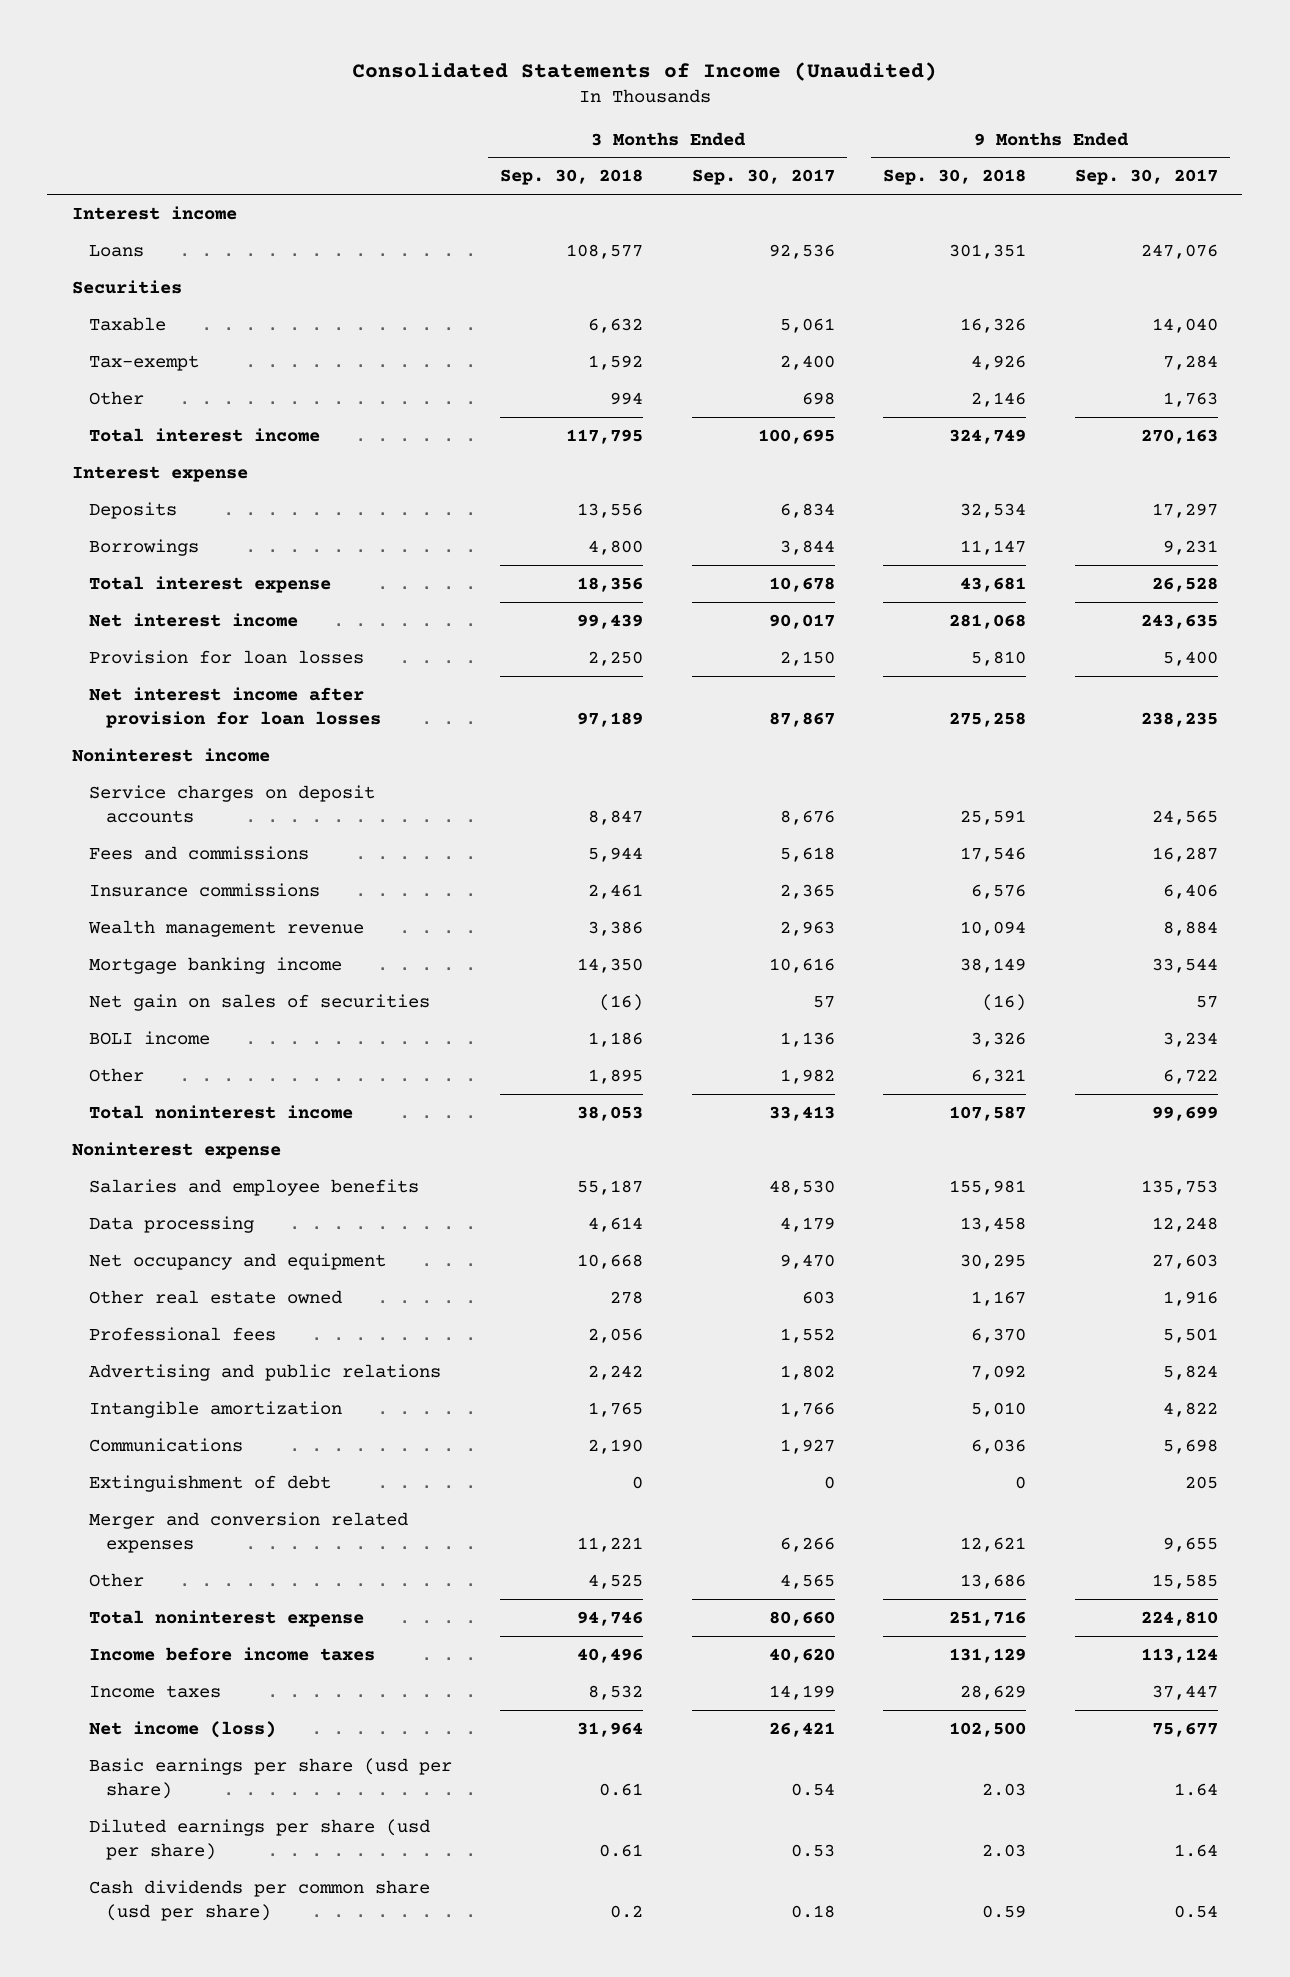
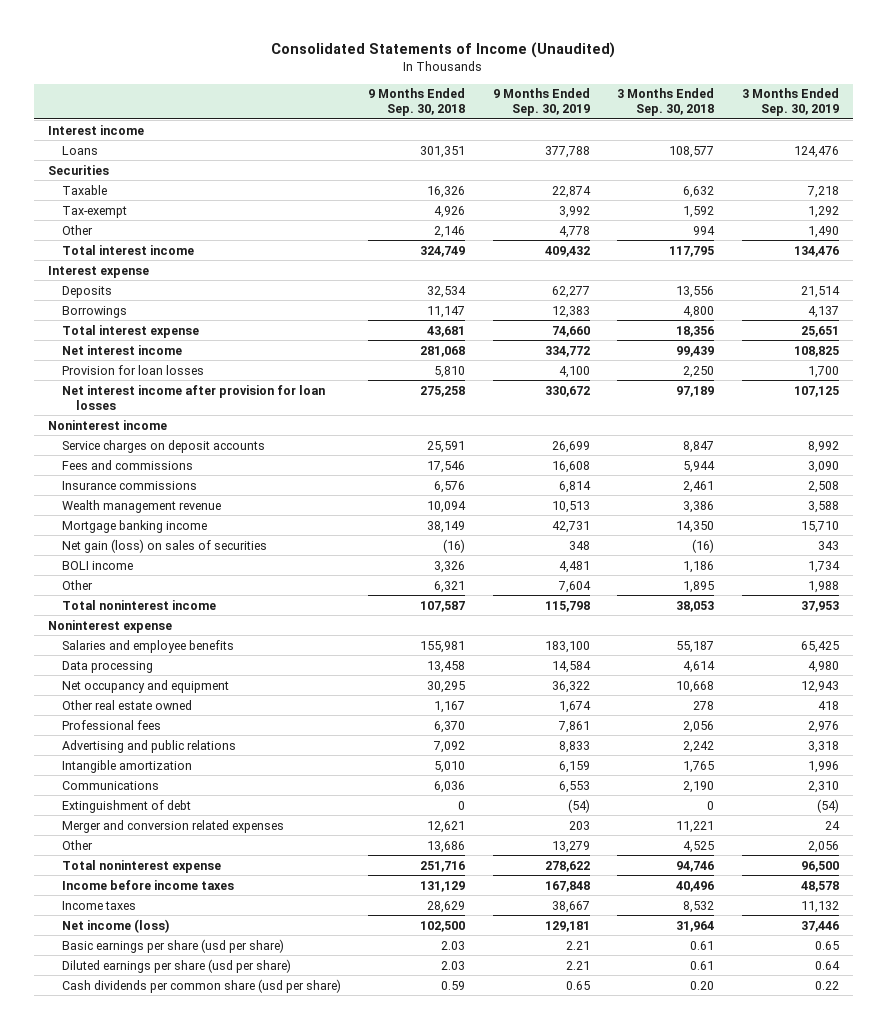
- | 3 Months Ended Sep. 30, 2018 | 3 Months Ended Sep. 30, 2017 | 9 Months Ended Sep. 30, 2018 | 9 Months Ended Sep. 30, 2017
+ | 9 Months Ended Sep. 30, 2018 | 9 Months Ended Sep. 30, 2019 | 3 Months Ended Sep. 30, 2018 | 3 Months Ended Sep. 30, 2019
- Net gain on sales of securities | (16) | 57 | (16) | 57
+ Net gain (loss) on sales of securities | (16) | 348 | (16) | 343
- Cash dividends per common share (usd per share) | 0.2 | 0.18 | 0.59 | 0.54
+ Cash dividends per common share (usd per share) | 0.59 | 0.65 | 0.20 | 0.22

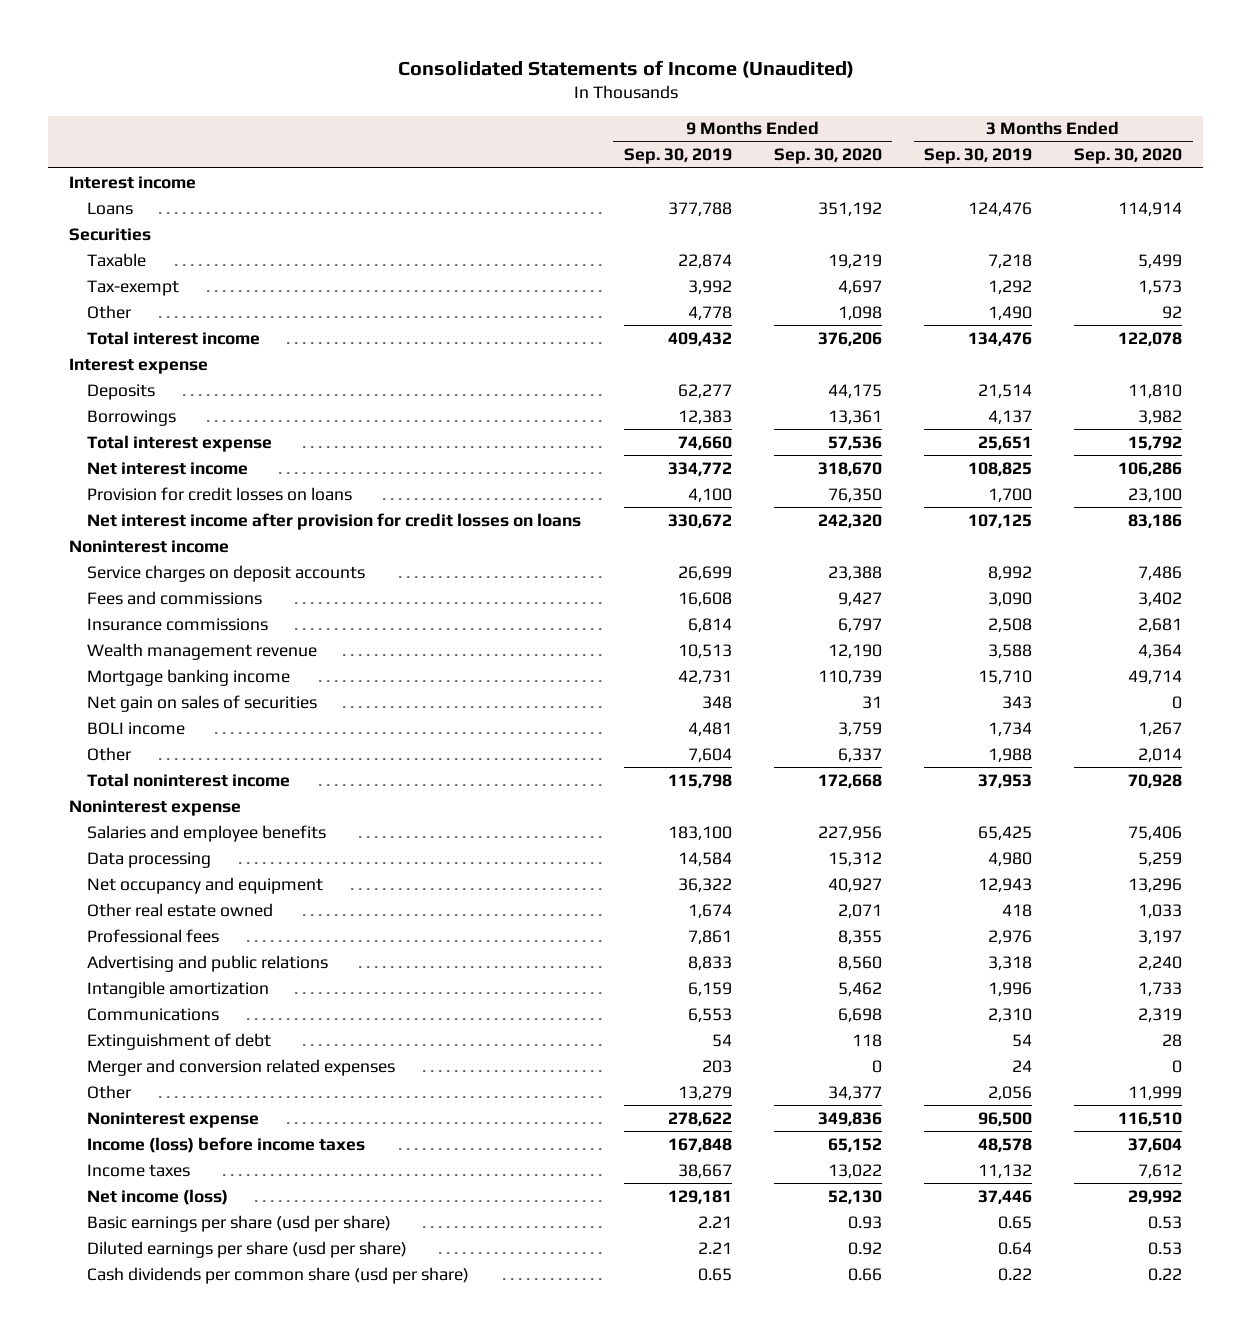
- | 9 Months Ended Sep. 30, 2018 | 9 Months Ended Sep. 30, 2019 | 3 Months Ended Sep. 30, 2018 | 3 Months Ended Sep. 30, 2019
+ | 9 Months Ended Sep. 30, 2019 | 9 Months Ended Sep. 30, 2020 | 3 Months Ended Sep. 30, 2019 | 3 Months Ended Sep. 30, 2020
- Provision for loan losses | 5,810 | 4,100 | 2,250 | 1,700
- Net interest income after provision for loan losses | 275,258 | 330,672 | 97,189 | 107,125
+ Provision for credit losses on loans | 4,100 | 76,350 | 1,700 | 23,100
+ Net interest income after provision for credit losses on loans | 330,672 | 242,320 | 107,125 | 83,186
- Net gain (loss) on sales of securities | (16) | 348 | (16) | 343
+ Net gain on sales of securities | 348 | 31 | 343 | 0
- Extinguishment of debt | 0 | (54) | 0 | (54)
+ Extinguishment of debt | 54 | 118 | 54 | 28
- Total noninterest expense | 251,716 | 278,622 | 94,746 | 96,500
- Income before income taxes | 131,129 | 167,848 | 40,496 | 48,578
+ Noninterest expense | 278,622 | 349,836 | 96,500 | 116,510
+ Income (loss) before income taxes | 167,848 | 65,152 | 48,578 | 37,604

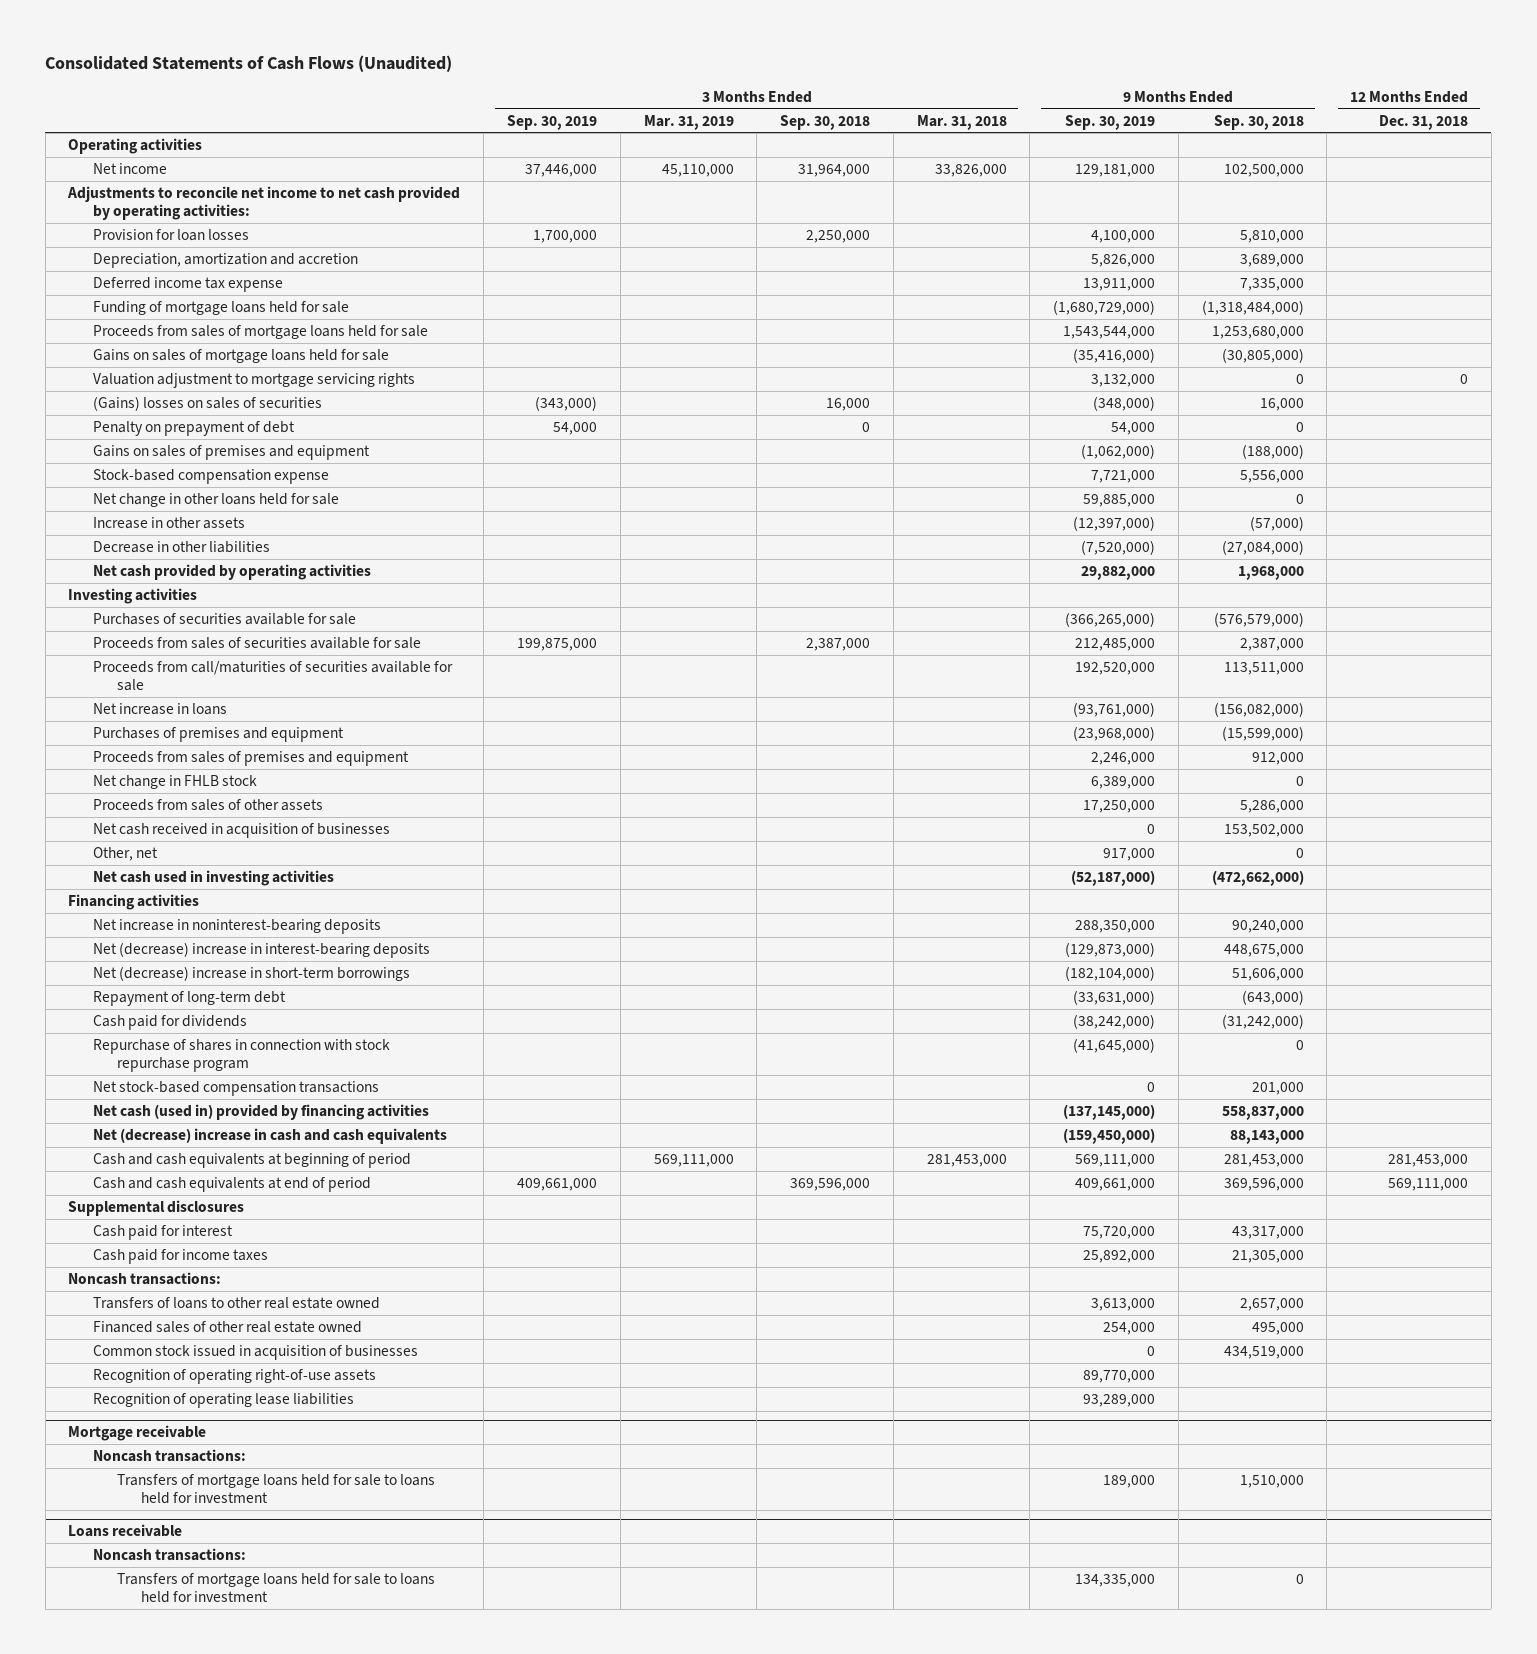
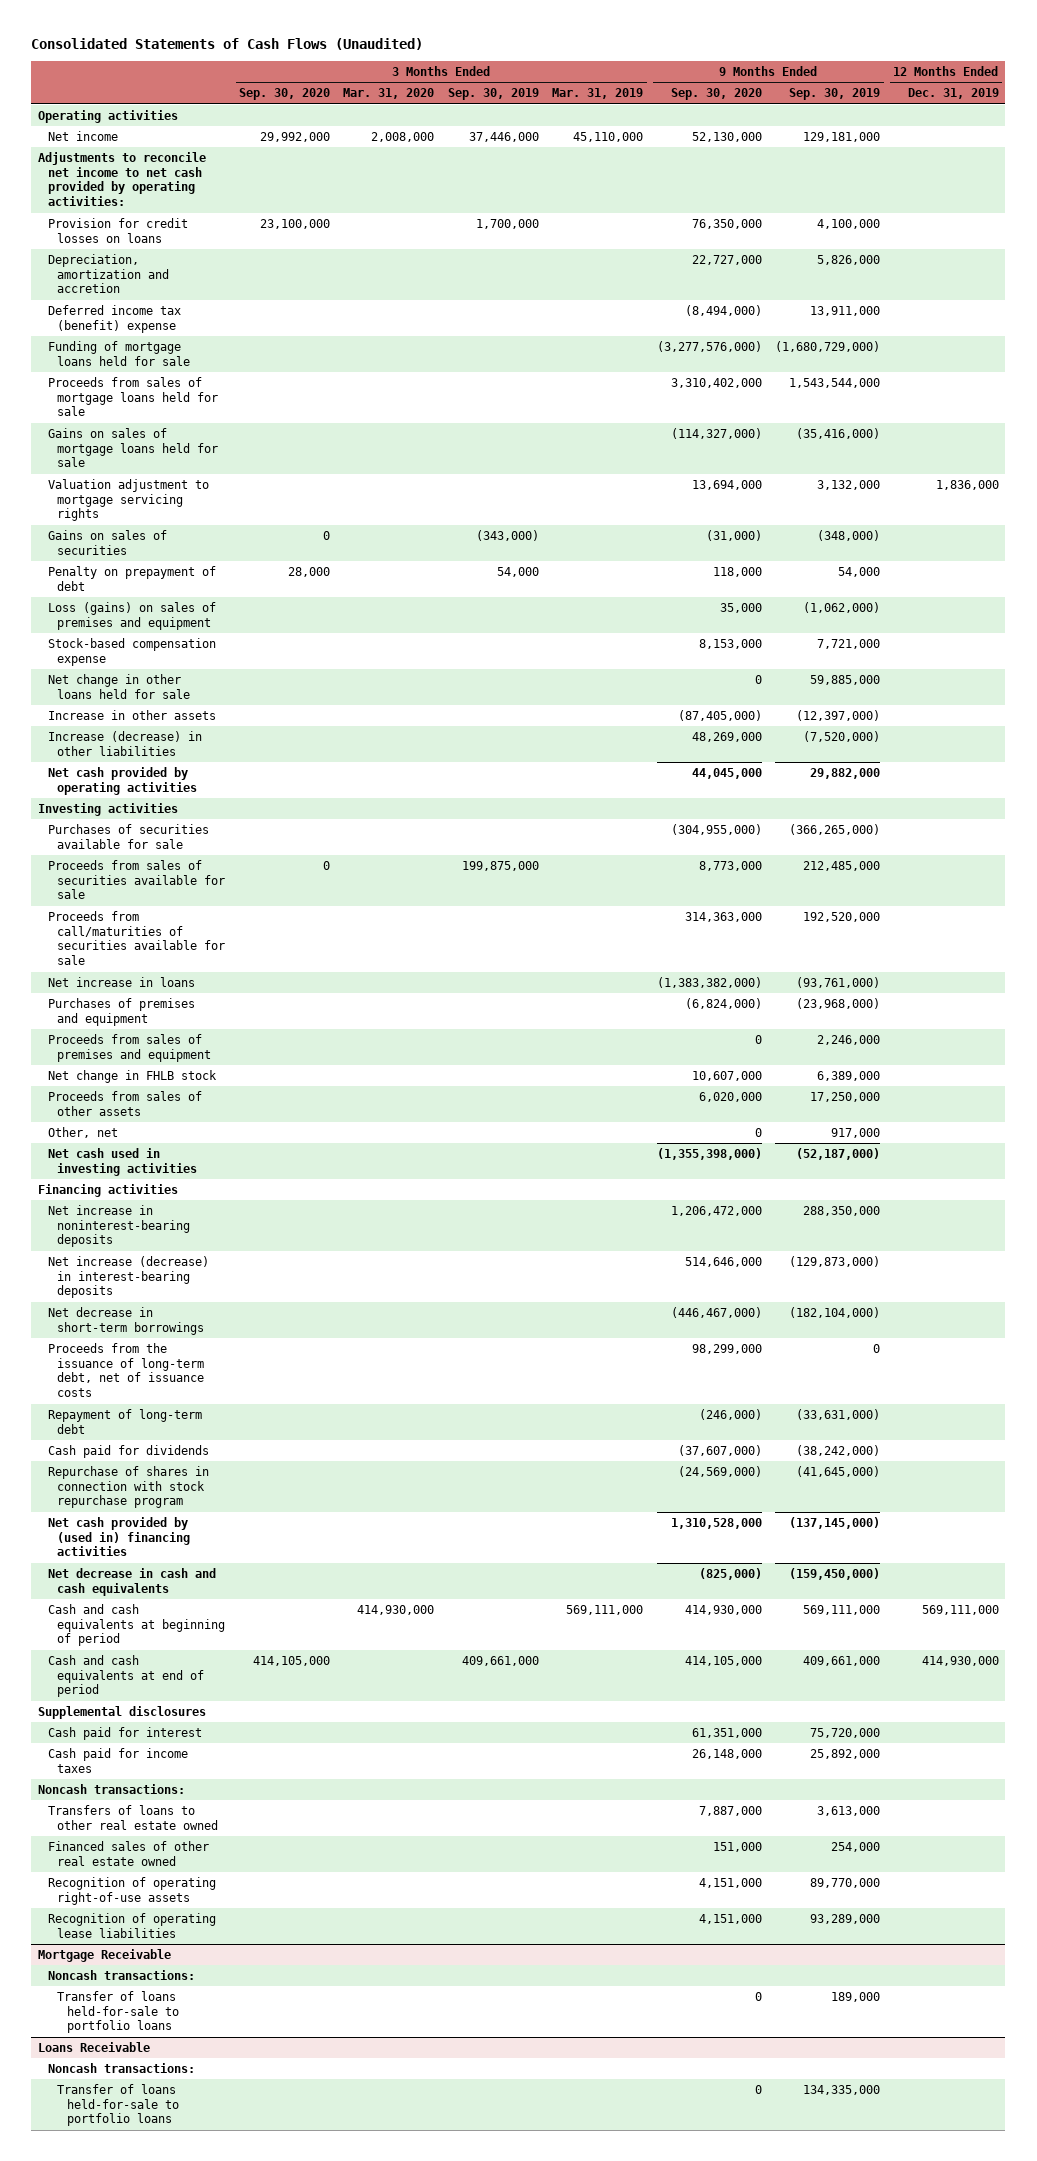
- | 3 Months Ended Sep. 30, 2019 | 3 Months Ended Mar. 31, 2019 | 3 Months Ended Sep. 30, 2018 | 3 Months Ended Mar. 31, 2018 | 9 Months Ended Sep. 30, 2019 | 9 Months Ended Sep. 30, 2018 | 12 Months Ended Dec. 31, 2018
+ | 3 Months Ended Sep. 30, 2020 | 3 Months Ended Mar. 31, 2020 | 3 Months Ended Sep. 30, 2019 | 3 Months Ended Mar. 31, 2019 | 9 Months Ended Sep. 30, 2020 | 9 Months Ended Sep. 30, 2019 | 12 Months Ended Dec. 31, 2019
- Provision for loan losses | 1,700,000 | | 2,250,000 | | 4,100,000 | 5,810,000 |
+ Provision for credit losses on loans | 23,100,000 | | 1,700,000 | | 76,350,000 | 4,100,000 |
- Deferred income tax expense | | | | | 13,911,000 | 7,335,000 |
+ Deferred income tax (benefit) expense | | | | | (8,494,000) | 13,911,000 |
- (Gains) losses on sales of securities | (343,000) | | 16,000 | | (348,000) | 16,000 |
+ Gains on sales of securities | 0 | | (343,000) | | (31,000) | (348,000) |
- Gains on sales of premises and equipment | | | | | (1,062,000) | (188,000) |
+ Loss (gains) on sales of premises and equipment | | | | | 35,000 | (1,062,000) |
- Decrease in other liabilities | | | | | (7,520,000) | (27,084,000) |
+ Increase (decrease) in other liabilities | | | | | 48,269,000 | (7,520,000) |
- Net cash received in acquisition of businesses | | | | | 0 | 153,502,000 |
- Net (decrease) increase in interest-bearing deposits | | | | | (129,873,000) | 448,675,000 |
- Net (decrease) increase in short-term borrowings | | | | | (182,104,000) | 51,606,000 |
+ Net increase (decrease) in interest-bearing deposits | | | | | 514,646,000 | (129,873,000) |
+ Net decrease in short-term borrowings | | | | | (446,467,000) | (182,104,000) |
+ Proceeds from the issuance of long-term debt, net of issuance costs | | | | | 98,299,000 | 0 |
- Net stock-based compensation transactions | | | | | 0 | 201,000 |
- Net cash (used in) provided by financing activities | | | | | (137,145,000) | 558,837,000 |
- Net (decrease) increase in cash and cash equivalents | | | | | (159,450,000) | 88,143,000 |
+ Net cash provided by (used in) financing activities | | | | | 1,310,528,000 | (137,145,000) |
+ Net decrease in cash and cash equivalents | | | | | (825,000) | (159,450,000) |
- Common stock issued in acquisition of businesses | | | | | 0 | 434,519,000 |
- Mortgage receivable
+ Mortgage Receivable
- Transfers of mortgage loans held for sale to loans held for investment | | | | | 189,000 | 1,510,000 |
- Loans receivable
+ Transfer of loans held-for-sale to portfolio loans | | | | | 0 | 189,000 |
+ Loans Receivable
- Transfers of mortgage loans held for sale to loans held for investment | | | | | 134,335,000 | 0 |
+ Transfer of loans held-for-sale to portfolio loans | | | | | 0 | 134,335,000 |

